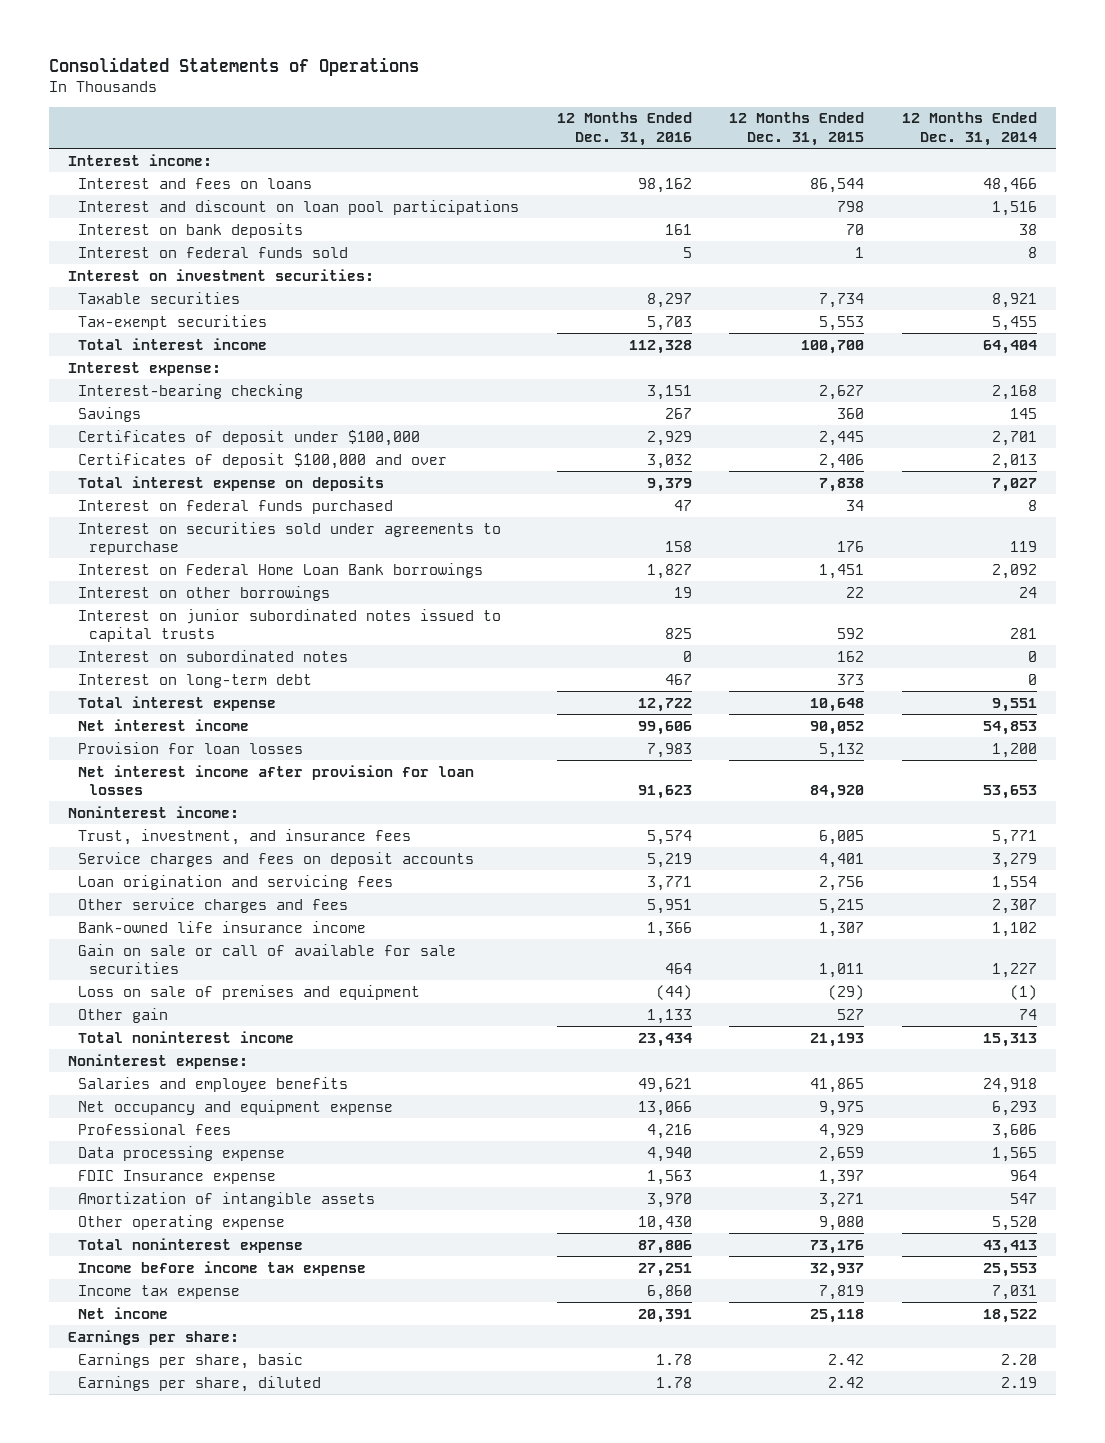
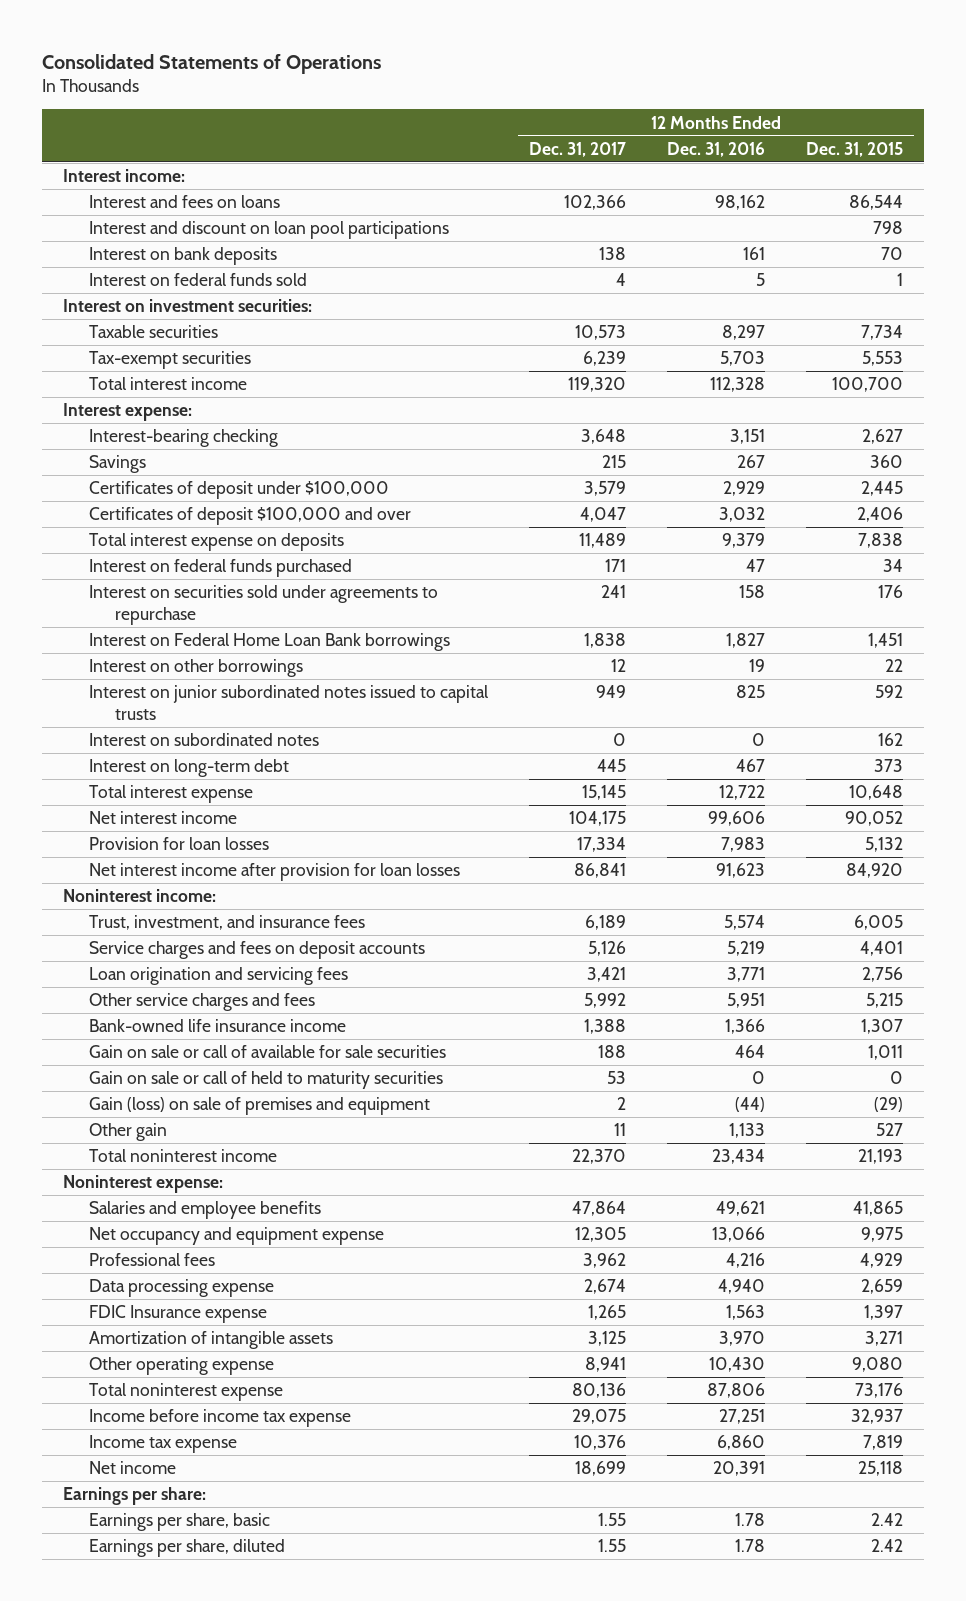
- | 12 Months Ended Dec. 31, 2016 | 12 Months Ended Dec. 31, 2015 | 12 Months Ended Dec. 31, 2014
+ | 12 Months Ended Dec. 31, 2017 | 12 Months Ended Dec. 31, 2016 | 12 Months Ended Dec. 31, 2015
- Loss on sale of premises and equipment | (44) | (29) | (1)
+ Gain on sale or call of held to maturity securities | 53 | 0 | 0
+ Gain (loss) on sale of premises and equipment | 2 | (44) | (29)

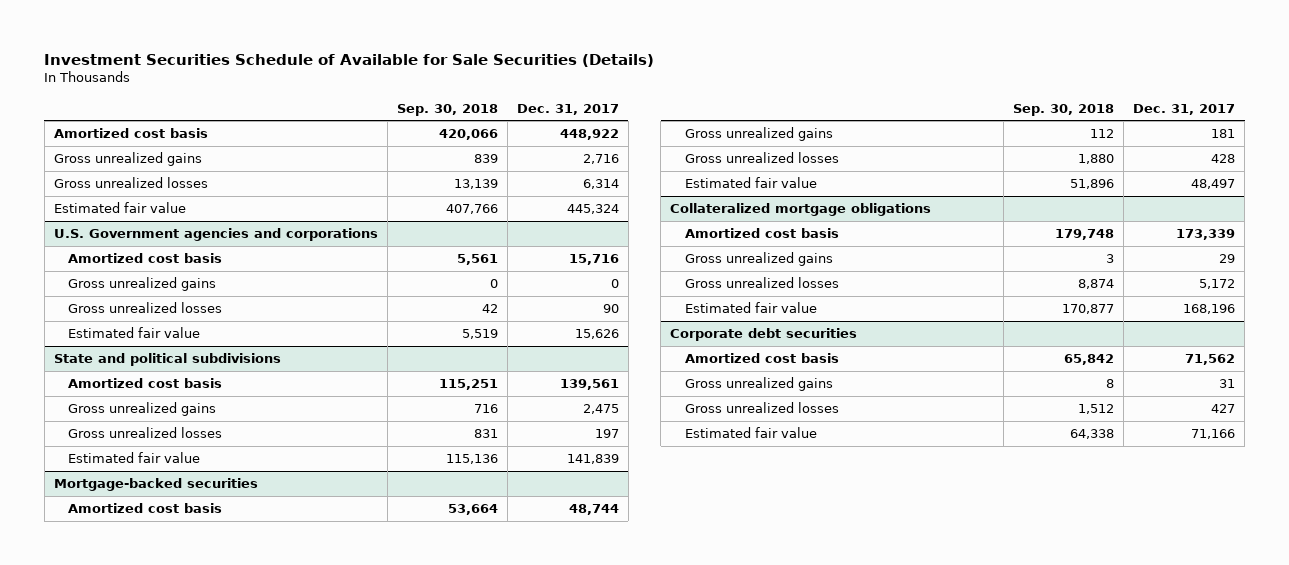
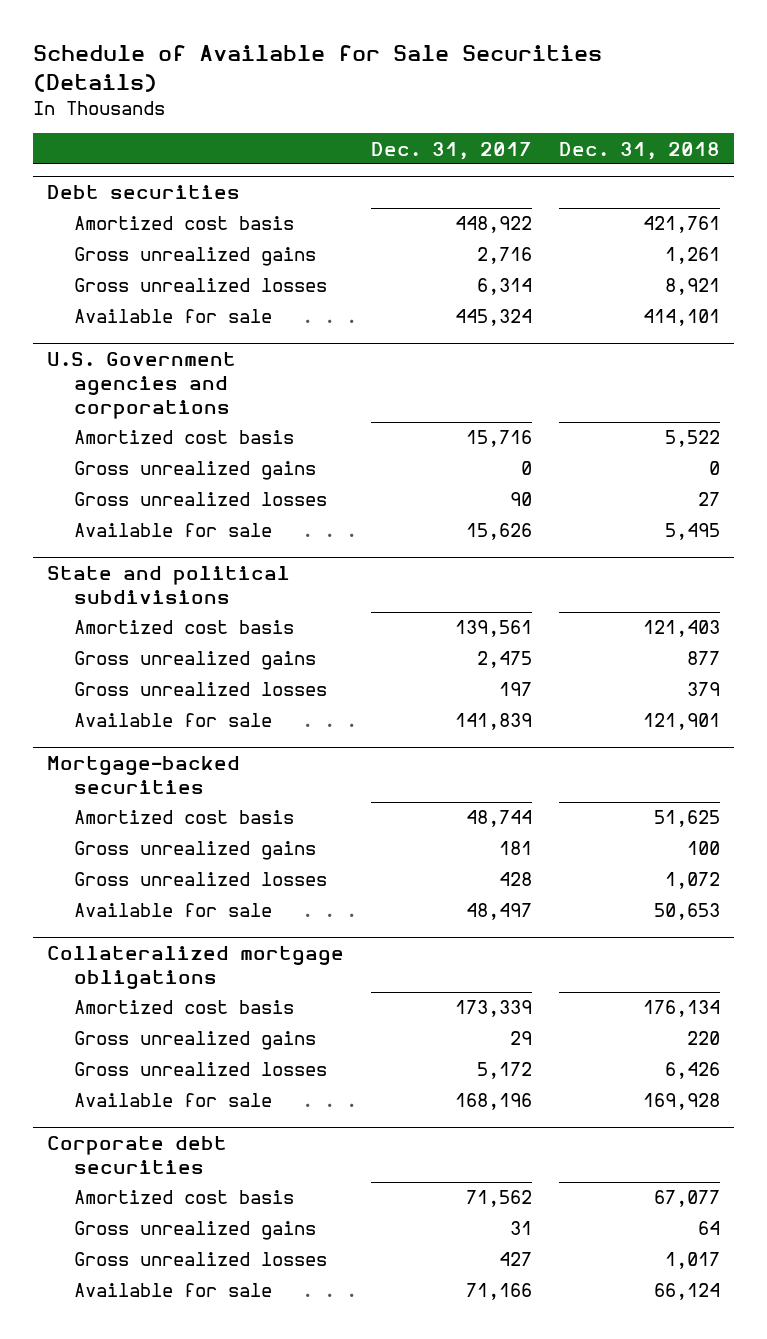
- Investment Securities Schedule of Available for Sale Securities (Details)
+ Schedule of Available for Sale Securities (Details)
- | Sep. 30, 2018 | Dec. 31, 2017
+ | Dec. 31, 2017 | Dec. 31, 2018
+ Debt securities
- Estimated fair value | 407,766 | 445,324
+ Available for sale | 445,324 | 414,101
@ U.S. Government agencies and corporations
- Estimated fair value | 5,519 | 15,626
+ Available for sale | 15,626 | 5,495
@ State and political subdivisions
- Estimated fair value | 115,136 | 141,839
+ Available for sale | 141,839 | 121,901
@ Mortgage-backed securities
- Estimated fair value | 51,896 | 48,497
+ Available for sale | 48,497 | 50,653
@ Collateralized mortgage obligations
- Estimated fair value | 170,877 | 168,196
+ Available for sale | 168,196 | 169,928
@ Corporate debt securities
- Estimated fair value | 64,338 | 71,166
+ Available for sale | 71,166 | 66,124

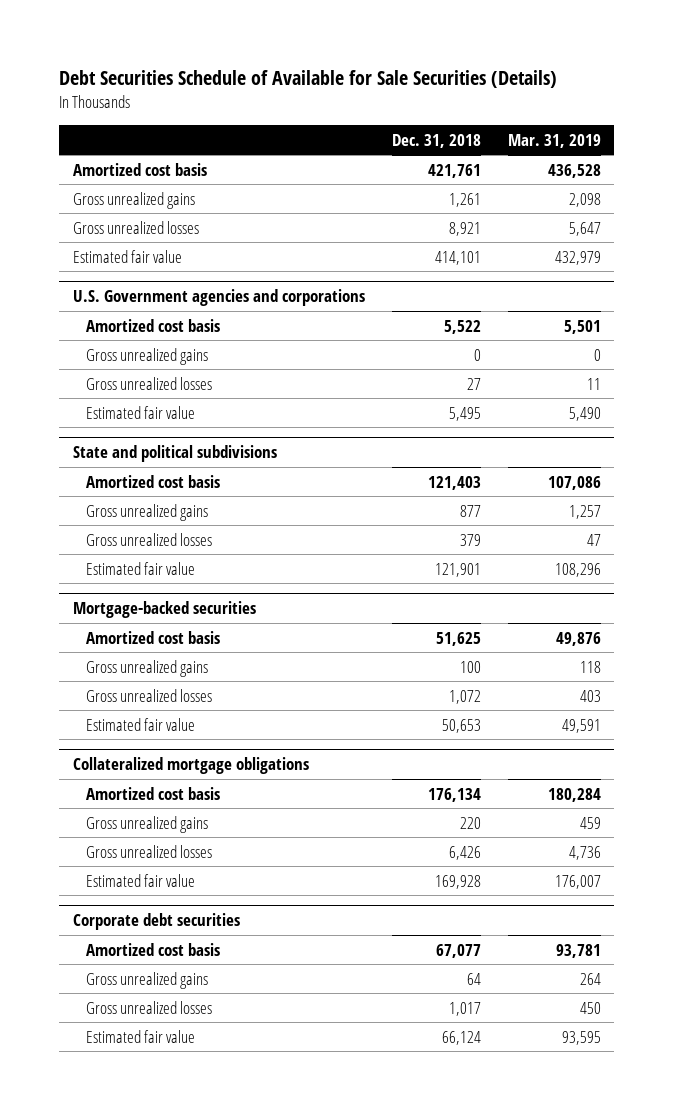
- Schedule of Available for Sale Securities (Details)
+ Debt Securities Schedule of Available for Sale Securities (Details)
- | Dec. 31, 2017 | Dec. 31, 2018
+ | Dec. 31, 2018 | Mar. 31, 2019
- Debt securities
- Available for sale | 445,324 | 414,101
+ Estimated fair value | 414,101 | 432,979
@ U.S. Government agencies and corporations
- Available for sale | 15,626 | 5,495
+ Estimated fair value | 5,495 | 5,490
@ State and political subdivisions
- Available for sale | 141,839 | 121,901
+ Estimated fair value | 121,901 | 108,296
@ Mortgage-backed securities
- Available for sale | 48,497 | 50,653
+ Estimated fair value | 50,653 | 49,591
@ Collateralized mortgage obligations
- Available for sale | 168,196 | 169,928
+ Estimated fair value | 169,928 | 176,007
@ Corporate debt securities
- Available for sale | 71,166 | 66,124
+ Estimated fair value | 66,124 | 93,595

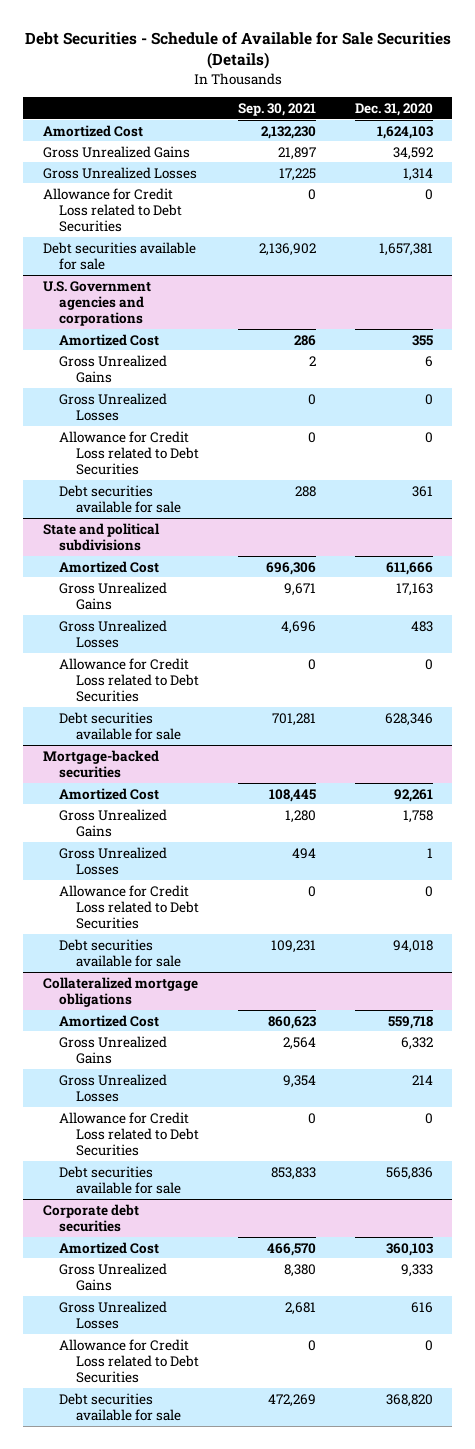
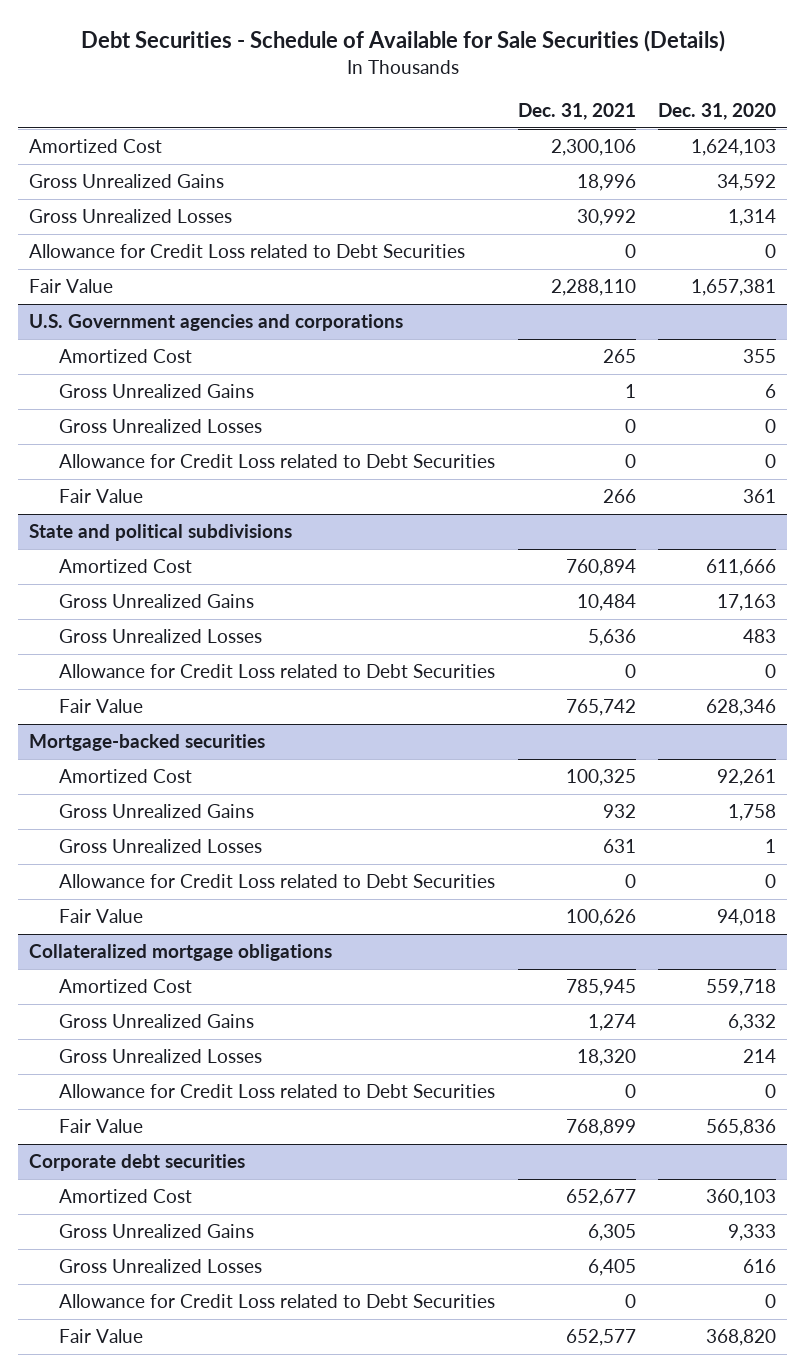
- | Sep. 30, 2021 | Dec. 31, 2020
+ | Dec. 31, 2021 | Dec. 31, 2020
- Debt securities available for sale | 2,136,902 | 1,657,381
+ Fair Value | 2,288,110 | 1,657,381
@ U.S. Government agencies and corporations
- Debt securities available for sale | 288 | 361
+ Fair Value | 266 | 361
@ State and political subdivisions
- Debt securities available for sale | 701,281 | 628,346
+ Fair Value | 765,742 | 628,346
@ Mortgage-backed securities
- Debt securities available for sale | 109,231 | 94,018
+ Fair Value | 100,626 | 94,018
@ Collateralized mortgage obligations
- Debt securities available for sale | 853,833 | 565,836
+ Fair Value | 768,899 | 565,836
@ Corporate debt securities
- Debt securities available for sale | 472,269 | 368,820
+ Fair Value | 652,577 | 368,820

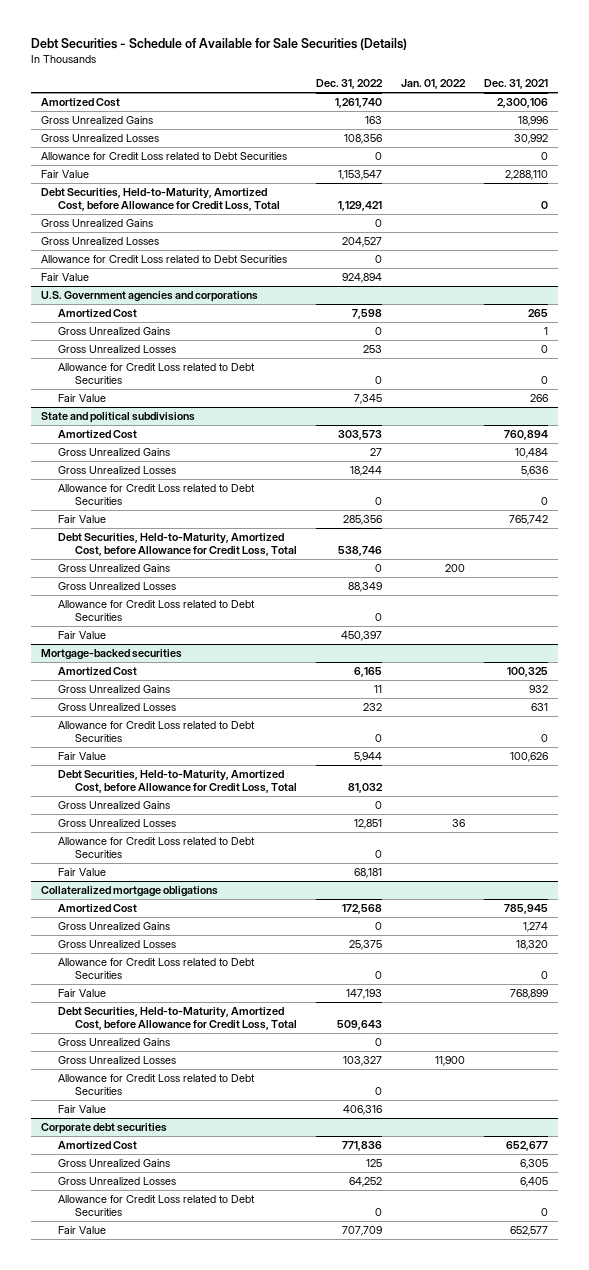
- | Dec. 31, 2021 | Dec. 31, 2020
+ | Dec. 31, 2022 | Jan. 01, 2022 | Dec. 31, 2021
+ Debt Securities, Held-to-Maturity, Amortized Cost, before Allowance for Credit Loss, Total | 1,129,421 | | 0
+ Gross Unrealized Gains | 0 | |
+ Gross Unrealized Losses | 204,527 | |
+ Allowance for Credit Loss related to Debt Securities | 0 | |
+ Fair Value | 924,894 | |
@ State and political subdivisions
+ Debt Securities, Held-to-Maturity, Amortized Cost, before Allowance for Credit Loss, Total | 538,746 | |
+ Gross Unrealized Gains | 0 | 200 |
+ Gross Unrealized Losses | 88,349 | |
+ Allowance for Credit Loss related to Debt Securities | 0 | |
+ Fair Value | 450,397 | |
@ Mortgage-backed securities
+ Debt Securities, Held-to-Maturity, Amortized Cost, before Allowance for Credit Loss, Total | 81,032 | |
+ Gross Unrealized Gains | 0 | |
+ Gross Unrealized Losses | 12,851 | 36 |
+ Allowance for Credit Loss related to Debt Securities | 0 | |
+ Fair Value | 68,181 | |
@ Collateralized mortgage obligations
+ Debt Securities, Held-to-Maturity, Amortized Cost, before Allowance for Credit Loss, Total | 509,643 | |
+ Gross Unrealized Gains | 0 | |
+ Gross Unrealized Losses | 103,327 | 11,900 |
+ Allowance for Credit Loss related to Debt Securities | 0 | |
+ Fair Value | 406,316 | |

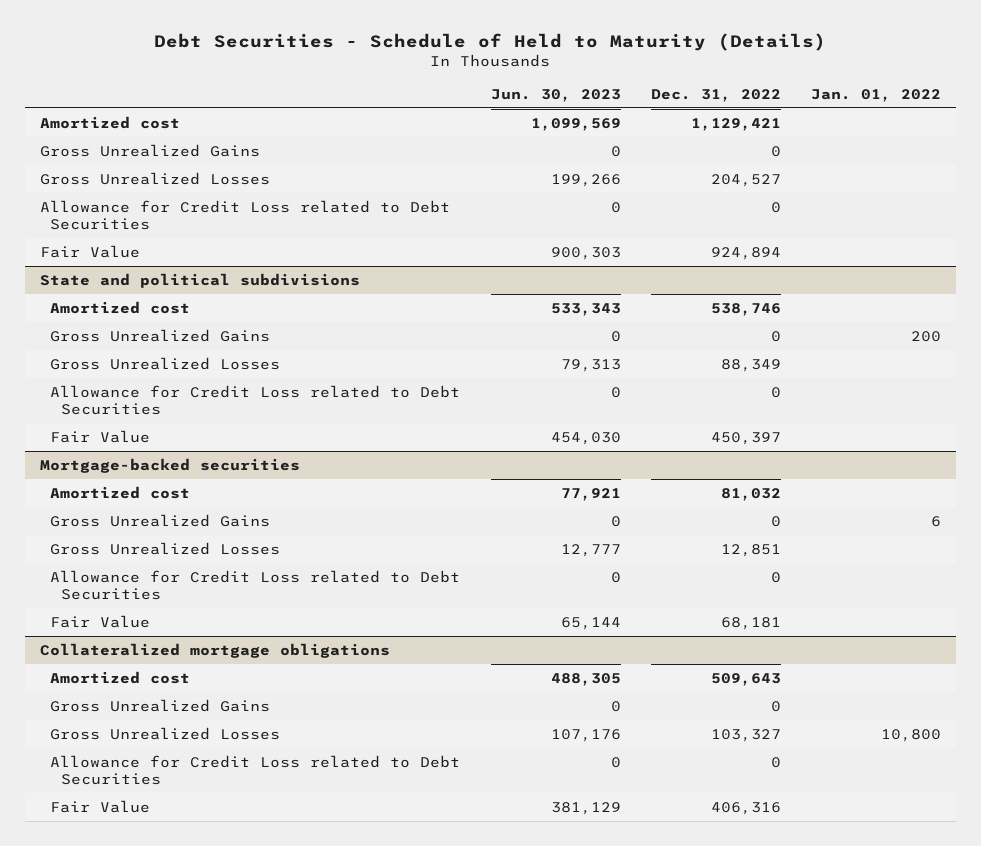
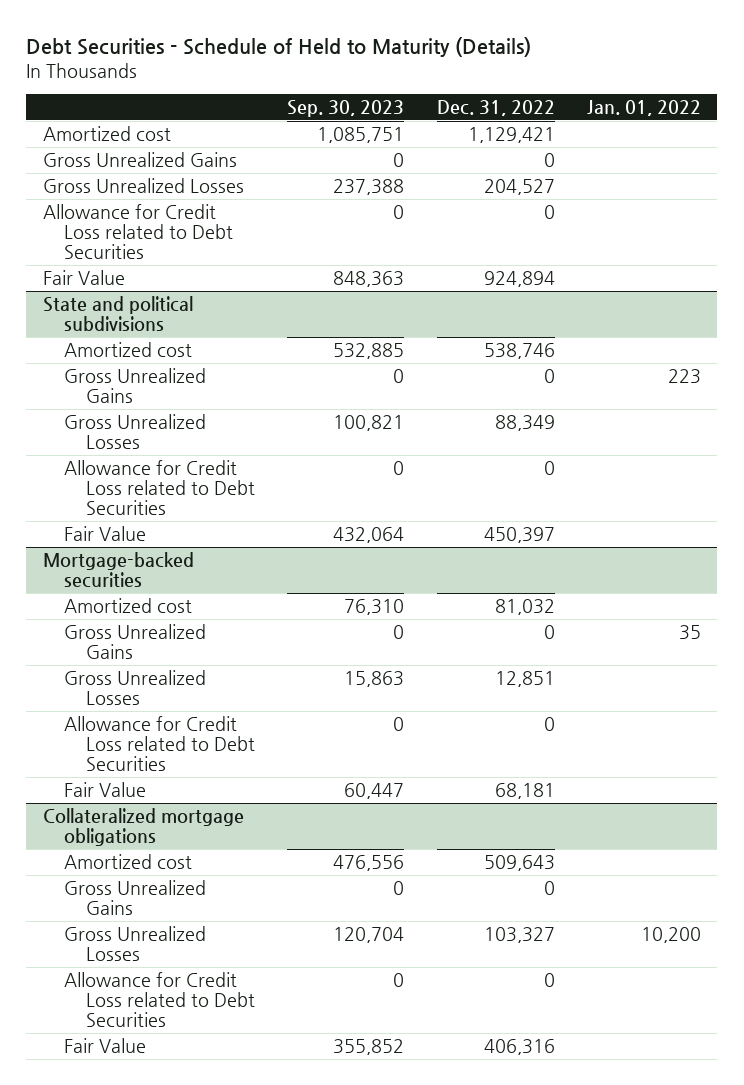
- | Jun. 30, 2023 | Dec. 31, 2022 | Jan. 01, 2022
+ | Sep. 30, 2023 | Dec. 31, 2022 | Jan. 01, 2022
@ State and political subdivisions
- Gross Unrealized Gains | 0 | 0 | 200
+ Gross Unrealized Gains | 0 | 0 | 223
@ Mortgage-backed securities
- Gross Unrealized Gains | 0 | 0 | 6
+ Gross Unrealized Gains | 0 | 0 | 35
@ Collateralized mortgage obligations
- Gross Unrealized Losses | 107,176 | 103,327 | 10,800
+ Gross Unrealized Losses | 120,704 | 103,327 | 10,200

